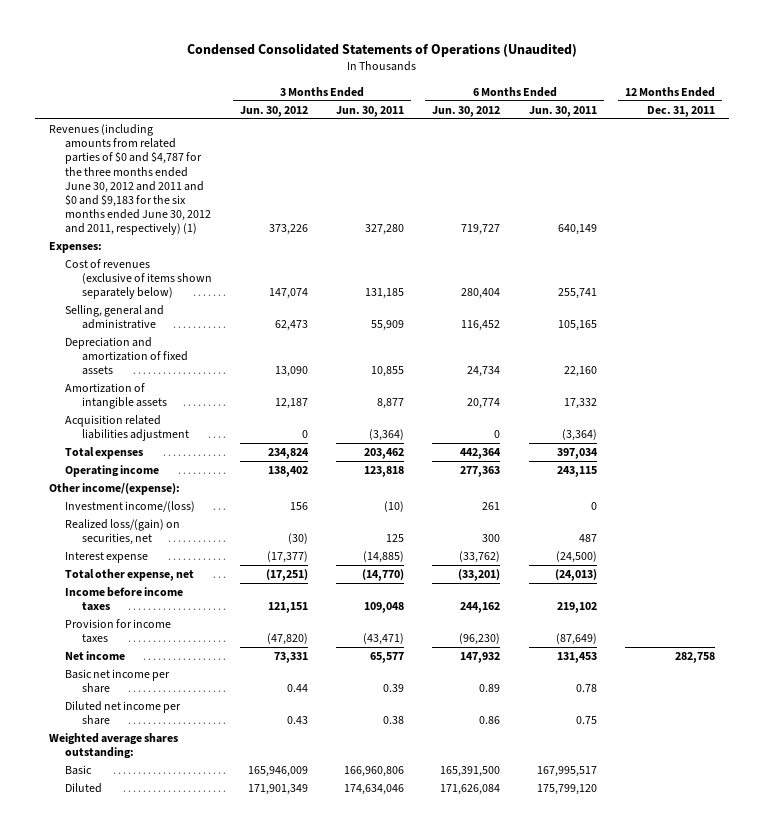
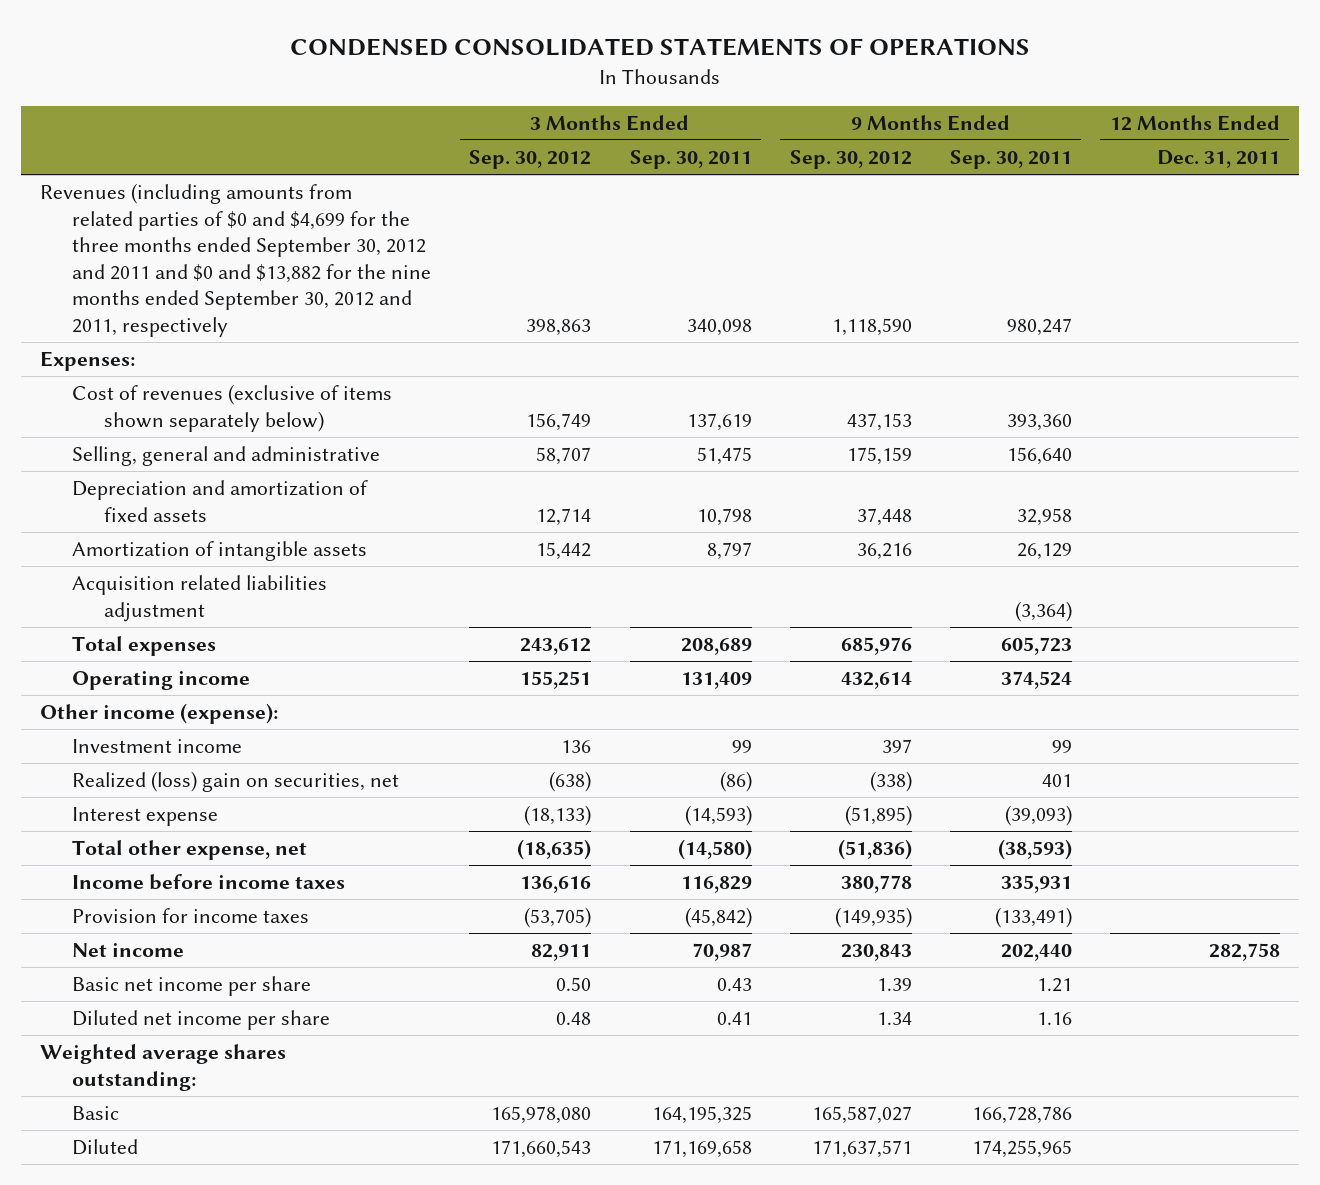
- Condensed Consolidated Statements of Operations (Unaudited)
+ CONDENSED CONSOLIDATED STATEMENTS OF OPERATIONS
- | 3 Months Ended Jun. 30, 2012 | 3 Months Ended Jun. 30, 2011 | 6 Months Ended Jun. 30, 2012 | 6 Months Ended Jun. 30, 2011 | 12 Months Ended Dec. 31, 2011
+ | 3 Months Ended Sep. 30, 2012 | 3 Months Ended Sep. 30, 2011 | 9 Months Ended Sep. 30, 2012 | 9 Months Ended Sep. 30, 2011 | 12 Months Ended Dec. 31, 2011
- Revenues (including amounts from related parties of $0 and $4,787 for the three months ended June 30, 2012 and 2011 and $0 and $9,183 for the six months ended June 30, 2012 and 2011, respectively) (1) | 373,226 | 327,280 | 719,727 | 640,149 |
+ Revenues (including amounts from related parties of $0 and $4,699 for the three months ended September 30, 2012 and 2011 and $0 and $13,882 for the nine months ended September 30, 2012 and 2011, respectively | 398,863 | 340,098 | 1,118,590 | 980,247 |
- Other income/(expense):
- Investment income/(loss) | 156 | (10) | 261 | 0 |
- Realized loss/(gain) on securities, net | (30) | 125 | 300 | 487 |
+ Other income (expense):
+ Investment income | 136 | 99 | 397 | 99 |
+ Realized (loss) gain on securities, net | (638) | (86) | (338) | 401 |

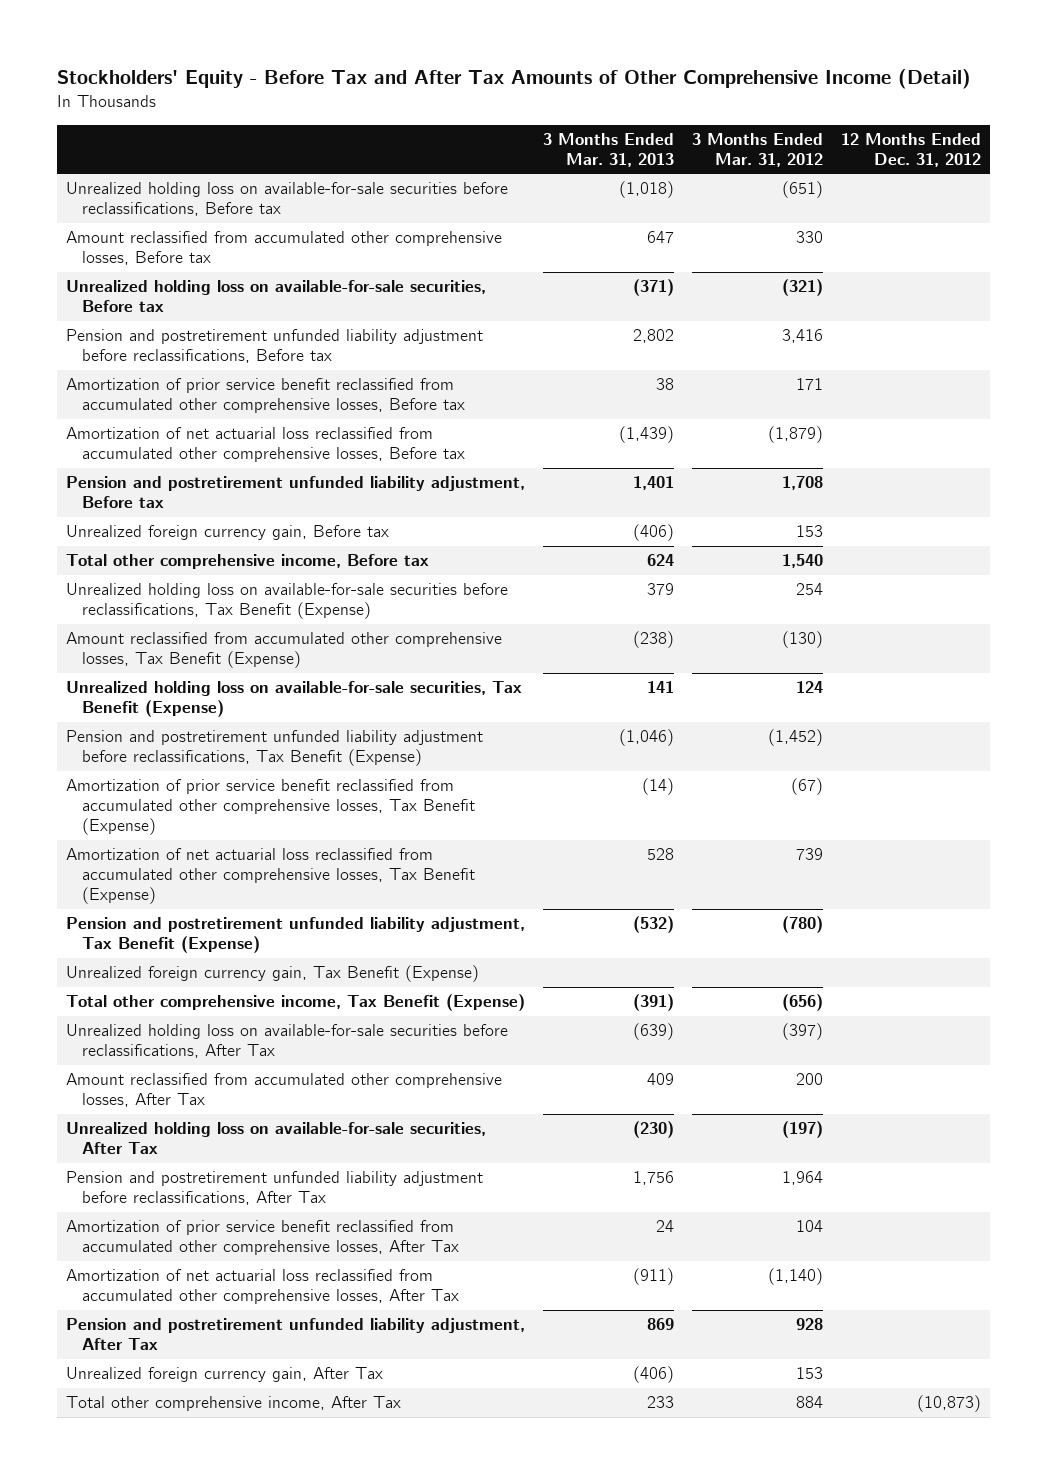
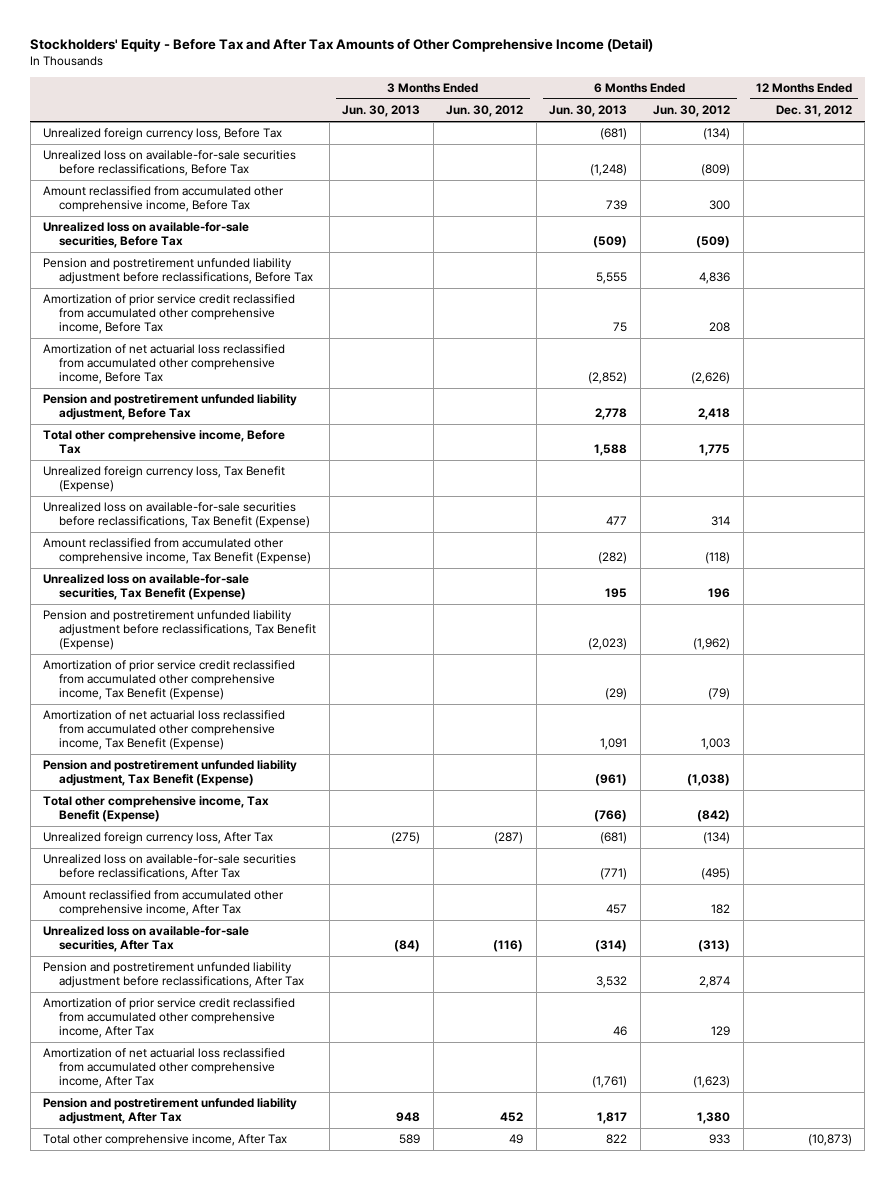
- | 3 Months Ended Mar. 31, 2013 | 3 Months Ended Mar. 31, 2012 | 12 Months Ended Dec. 31, 2012
+ | 3 Months Ended Jun. 30, 2013 | 3 Months Ended Jun. 30, 2012 | 6 Months Ended Jun. 30, 2013 | 6 Months Ended Jun. 30, 2012 | 12 Months Ended Dec. 31, 2012
- Unrealized holding loss on available-for-sale securities before reclassifications, Before tax | (1,018) | (651) |
- Amount reclassified from accumulated other comprehensive losses, Before tax | 647 | 330 |
- Unrealized holding loss on available-for-sale securities, Before tax | (371) | (321) |
- Pension and postretirement unfunded liability adjustment before reclassifications, Before tax | 2,802 | 3,416 |
- Amortization of prior service benefit reclassified from accumulated other comprehensive losses, Before tax | 38 | 171 |
- Amortization of net actuarial loss reclassified from accumulated other comprehensive losses, Before tax | (1,439) | (1,879) |
- Pension and postretirement unfunded liability adjustment, Before tax | 1,401 | 1,708 |
- Unrealized foreign currency gain, Before tax | (406) | 153 |
- Total other comprehensive income, Before tax | 624 | 1,540 |
- Unrealized holding loss on available-for-sale securities before reclassifications, Tax Benefit (Expense) | 379 | 254 |
- Amount reclassified from accumulated other comprehensive losses, Tax Benefit (Expense) | (238) | (130) |
- Unrealized holding loss on available-for-sale securities, Tax Benefit (Expense) | 141 | 124 |
+ Unrealized foreign currency loss, Before Tax | | | (681) | (134) |
+ Unrealized loss on available-for-sale securities before reclassifications, Before Tax | | | (1,248) | (809) |
+ Amount reclassified from accumulated other comprehensive income, Before Tax | | | 739 | 300 |
+ Unrealized loss on available-for-sale securities, Before Tax | | | (509) | (509) |
+ Pension and postretirement unfunded liability adjustment before reclassifications, Before Tax | | | 5,555 | 4,836 |
+ Amortization of prior service credit reclassified from accumulated other comprehensive income, Before Tax | | | 75 | 208 |
+ Amortization of net actuarial loss reclassified from accumulated other comprehensive income, Before Tax | | | (2,852) | (2,626) |
+ Pension and postretirement unfunded liability adjustment, Before Tax | | | 2,778 | 2,418 |
+ Total other comprehensive income, Before Tax | | | 1,588 | 1,775 |
+ Unrealized foreign currency loss, Tax Benefit (Expense)
+ Unrealized loss on available-for-sale securities before reclassifications, Tax Benefit (Expense) | | | 477 | 314 |
+ Amount reclassified from accumulated other comprehensive income, Tax Benefit (Expense) | | | (282) | (118) |
+ Unrealized loss on available-for-sale securities, Tax Benefit (Expense) | | | 195 | 196 |
- Amortization of prior service benefit reclassified from accumulated other comprehensive losses, Tax Benefit (Expense) | (14) | (67) |
- Amortization of net actuarial loss reclassified from accumulated other comprehensive losses, Tax Benefit (Expense) | 528 | 739 |
+ Amortization of prior service credit reclassified from accumulated other comprehensive income, Tax Benefit (Expense) | | | (29) | (79) |
+ Amortization of net actuarial loss reclassified from accumulated other comprehensive income, Tax Benefit (Expense) | | | 1,091 | 1,003 |
- Unrealized foreign currency gain, Tax Benefit (Expense)
- Unrealized holding loss on available-for-sale securities before reclassifications, After Tax | (639) | (397) |
- Amount reclassified from accumulated other comprehensive losses, After Tax | 409 | 200 |
- Unrealized holding loss on available-for-sale securities, After Tax | (230) | (197) |
+ Unrealized foreign currency loss, After Tax | (275) | (287) | (681) | (134) |
+ Unrealized loss on available-for-sale securities before reclassifications, After Tax | | | (771) | (495) |
+ Amount reclassified from accumulated other comprehensive income, After Tax | | | 457 | 182 |
+ Unrealized loss on available-for-sale securities, After Tax | (84) | (116) | (314) | (313) |
- Amortization of prior service benefit reclassified from accumulated other comprehensive losses, After Tax | 24 | 104 |
- Amortization of net actuarial loss reclassified from accumulated other comprehensive losses, After Tax | (911) | (1,140) |
+ Amortization of prior service credit reclassified from accumulated other comprehensive income, After Tax | | | 46 | 129 |
+ Amortization of net actuarial loss reclassified from accumulated other comprehensive income, After Tax | | | (1,761) | (1,623) |
- Unrealized foreign currency gain, After Tax | (406) | 153 |

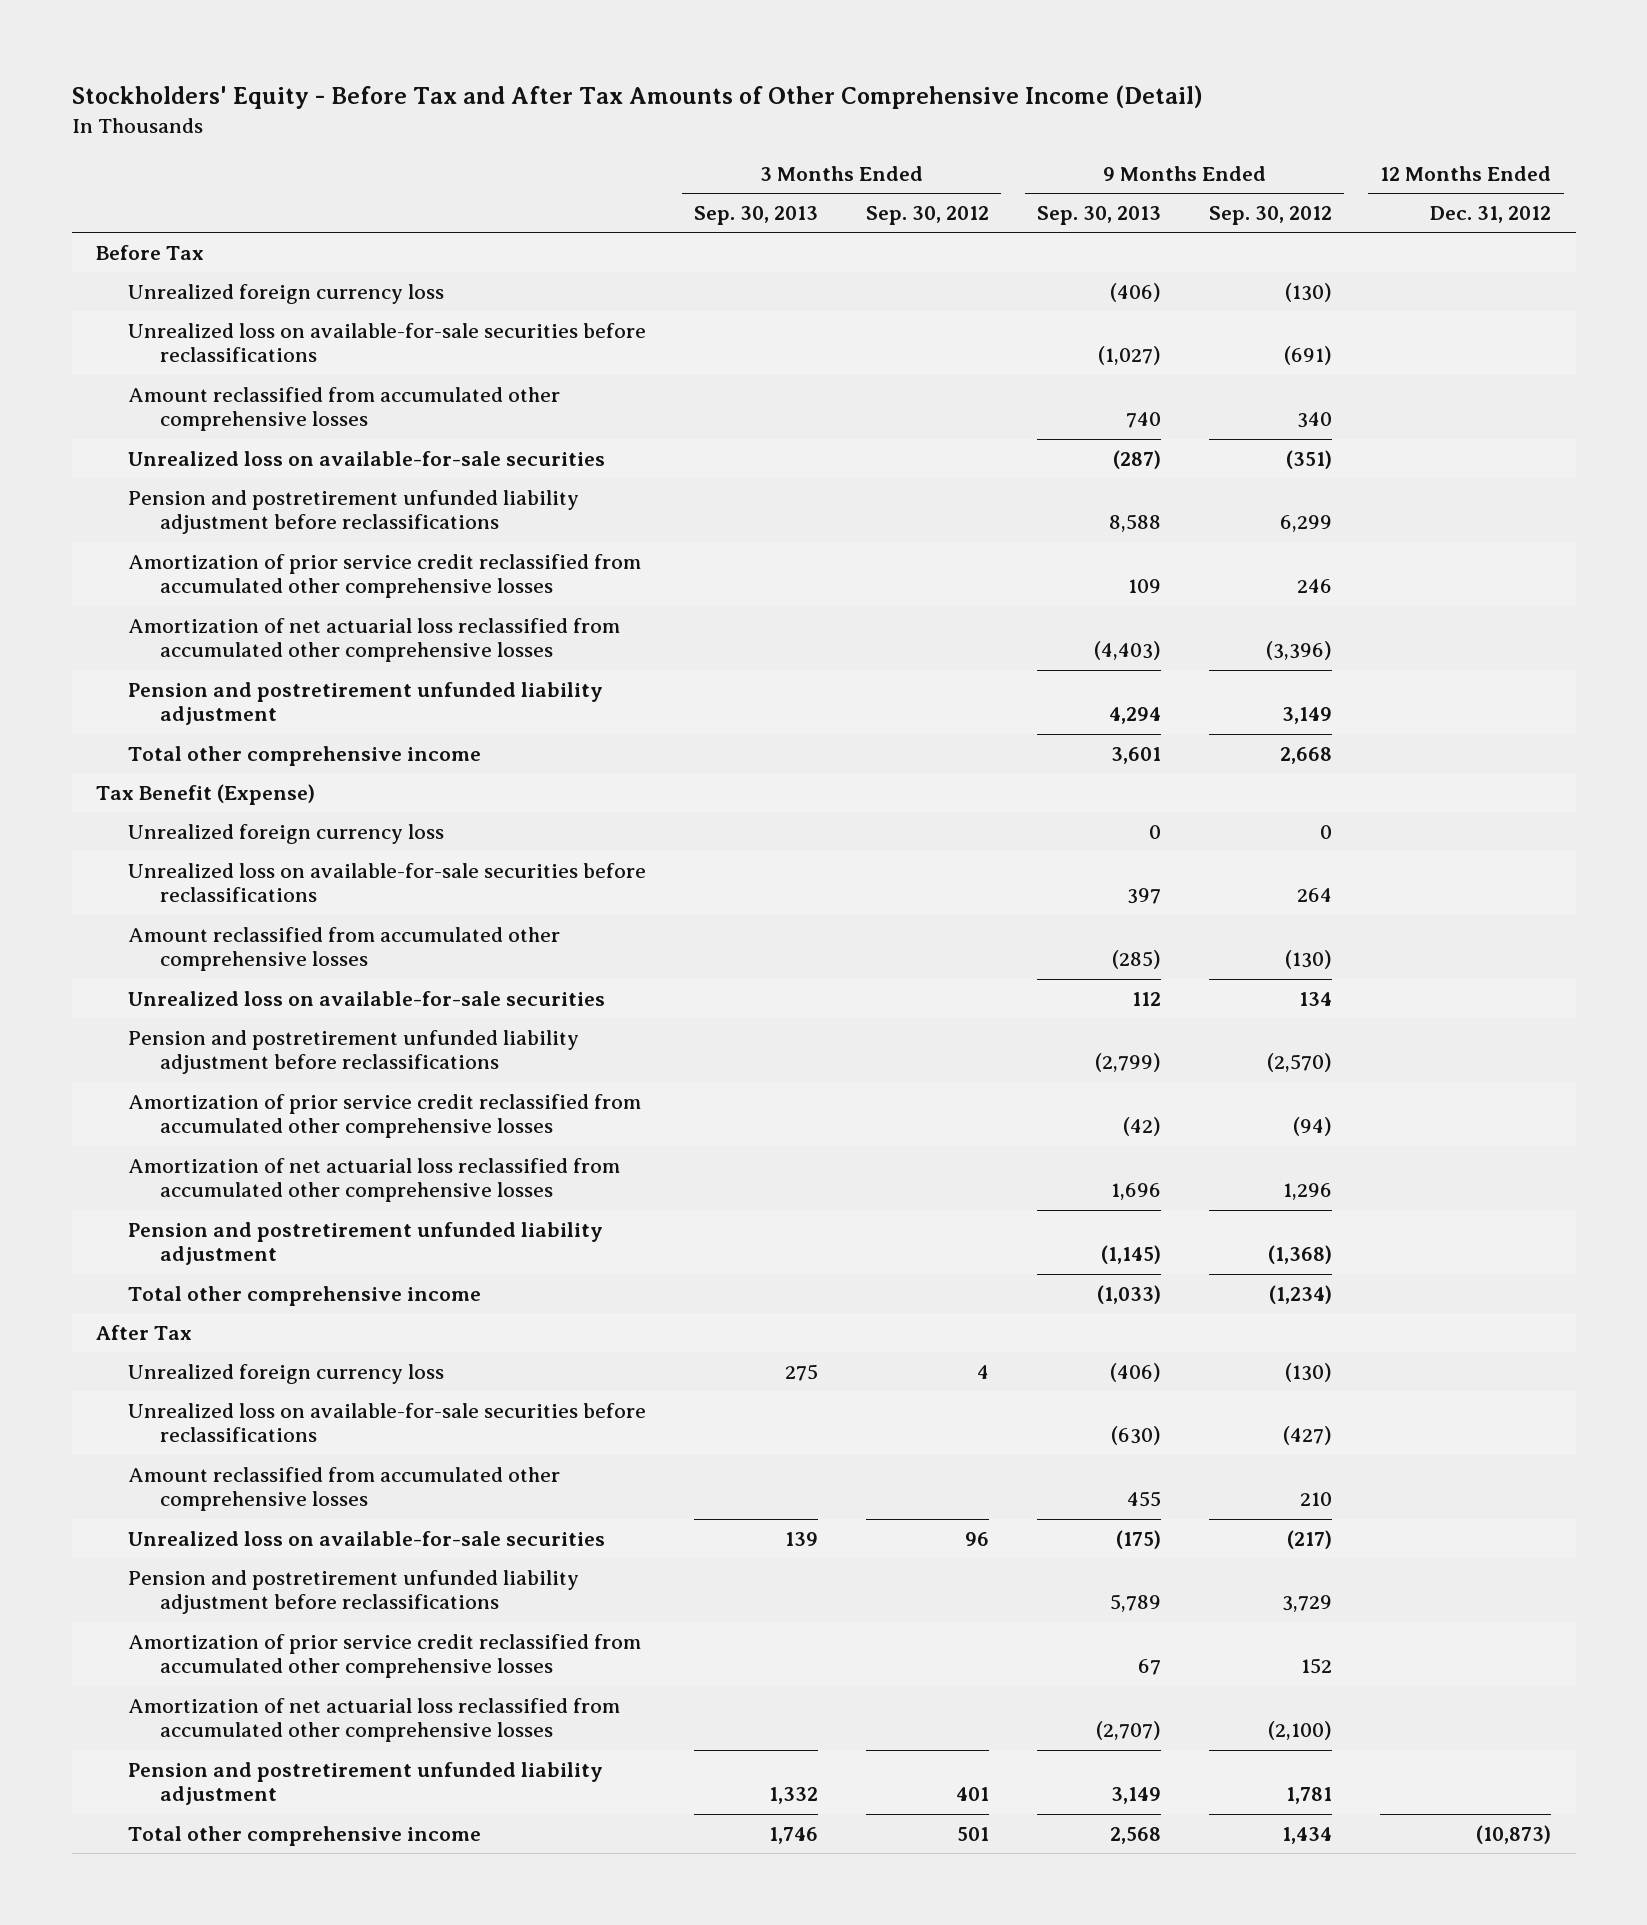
- | 3 Months Ended Jun. 30, 2013 | 3 Months Ended Jun. 30, 2012 | 6 Months Ended Jun. 30, 2013 | 6 Months Ended Jun. 30, 2012 | 12 Months Ended Dec. 31, 2012
+ | 3 Months Ended Sep. 30, 2013 | 3 Months Ended Sep. 30, 2012 | 9 Months Ended Sep. 30, 2013 | 9 Months Ended Sep. 30, 2012 | 12 Months Ended Dec. 31, 2012
- Unrealized foreign currency loss, Before Tax | | | (681) | (134) |
- Unrealized loss on available-for-sale securities before reclassifications, Before Tax | | | (1,248) | (809) |
- Amount reclassified from accumulated other comprehensive income, Before Tax | | | 739 | 300 |
- Unrealized loss on available-for-sale securities, Before Tax | | | (509) | (509) |
- Pension and postretirement unfunded liability adjustment before reclassifications, Before Tax | | | 5,555 | 4,836 |
- Amortization of prior service credit reclassified from accumulated other comprehensive income, Before Tax | | | 75 | 208 |
- Amortization of net actuarial loss reclassified from accumulated other comprehensive income, Before Tax | | | (2,852) | (2,626) |
- Pension and postretirement unfunded liability adjustment, Before Tax | | | 2,778 | 2,418 |
- Total other comprehensive income, Before Tax | | | 1,588 | 1,775 |
- Unrealized foreign currency loss, Tax Benefit (Expense)
- Unrealized loss on available-for-sale securities before reclassifications, Tax Benefit (Expense) | | | 477 | 314 |
- Amount reclassified from accumulated other comprehensive income, Tax Benefit (Expense) | | | (282) | (118) |
- Unrealized loss on available-for-sale securities, Tax Benefit (Expense) | | | 195 | 196 |
- Pension and postretirement unfunded liability adjustment before reclassifications, Tax Benefit (Expense) | | | (2,023) | (1,962) |
- Amortization of prior service credit reclassified from accumulated other comprehensive income, Tax Benefit (Expense) | | | (29) | (79) |
- Amortization of net actuarial loss reclassified from accumulated other comprehensive income, Tax Benefit (Expense) | | | 1,091 | 1,003 |
- Pension and postretirement unfunded liability adjustment, Tax Benefit (Expense) | | | (961) | (1,038) |
- Total other comprehensive income, Tax Benefit (Expense) | | | (766) | (842) |
- Unrealized foreign currency loss, After Tax | (275) | (287) | (681) | (134) |
- Unrealized loss on available-for-sale securities before reclassifications, After Tax | | | (771) | (495) |
- Amount reclassified from accumulated other comprehensive income, After Tax | | | 457 | 182 |
- Unrealized loss on available-for-sale securities, After Tax | (84) | (116) | (314) | (313) |
- Pension and postretirement unfunded liability adjustment before reclassifications, After Tax | | | 3,532 | 2,874 |
- Amortization of prior service credit reclassified from accumulated other comprehensive income, After Tax | | | 46 | 129 |
- Amortization of net actuarial loss reclassified from accumulated other comprehensive income, After Tax | | | (1,761) | (1,623) |
- Pension and postretirement unfunded liability adjustment, After Tax | 948 | 452 | 1,817 | 1,380 |
- Total other comprehensive income, After Tax | 589 | 49 | 822 | 933 | (10,873)
+ Before Tax
+ Unrealized foreign currency loss | | | (406) | (130) |
+ Unrealized loss on available-for-sale securities before reclassifications | | | (1,027) | (691) |
+ Amount reclassified from accumulated other comprehensive losses | | | 740 | 340 |
+ Unrealized loss on available-for-sale securities | | | (287) | (351) |
+ Pension and postretirement unfunded liability adjustment before reclassifications | | | 8,588 | 6,299 |
+ Amortization of prior service credit reclassified from accumulated other comprehensive losses | | | 109 | 246 |
+ Amortization of net actuarial loss reclassified from accumulated other comprehensive losses | | | (4,403) | (3,396) |
+ Pension and postretirement unfunded liability adjustment | | | 4,294 | 3,149 |
+ Total other comprehensive income | | | 3,601 | 2,668 |
+ Tax Benefit (Expense)
+ Unrealized foreign currency loss | | | 0 | 0 |
+ Unrealized loss on available-for-sale securities before reclassifications | | | 397 | 264 |
+ Amount reclassified from accumulated other comprehensive losses | | | (285) | (130) |
+ Unrealized loss on available-for-sale securities | | | 112 | 134 |
+ Pension and postretirement unfunded liability adjustment before reclassifications | | | (2,799) | (2,570) |
+ Amortization of prior service credit reclassified from accumulated other comprehensive losses | | | (42) | (94) |
+ Amortization of net actuarial loss reclassified from accumulated other comprehensive losses | | | 1,696 | 1,296 |
+ Pension and postretirement unfunded liability adjustment | | | (1,145) | (1,368) |
+ Total other comprehensive income | | | (1,033) | (1,234) |
+ After Tax
+ Unrealized foreign currency loss | 275 | 4 | (406) | (130) |
+ Unrealized loss on available-for-sale securities before reclassifications | | | (630) | (427) |
+ Amount reclassified from accumulated other comprehensive losses | | | 455 | 210 |
+ Unrealized loss on available-for-sale securities | 139 | 96 | (175) | (217) |
+ Pension and postretirement unfunded liability adjustment before reclassifications | | | 5,789 | 3,729 |
+ Amortization of prior service credit reclassified from accumulated other comprehensive losses | | | 67 | 152 |
+ Amortization of net actuarial loss reclassified from accumulated other comprehensive losses | | | (2,707) | (2,100) |
+ Pension and postretirement unfunded liability adjustment | 1,332 | 401 | 3,149 | 1,781 |
+ Total other comprehensive income | 1,746 | 501 | 2,568 | 1,434 | (10,873)

